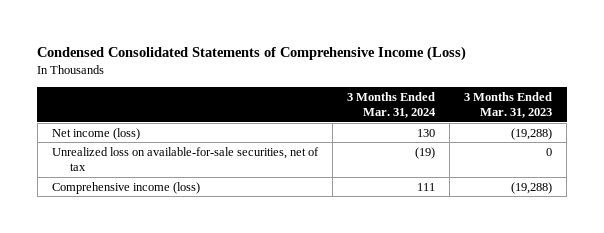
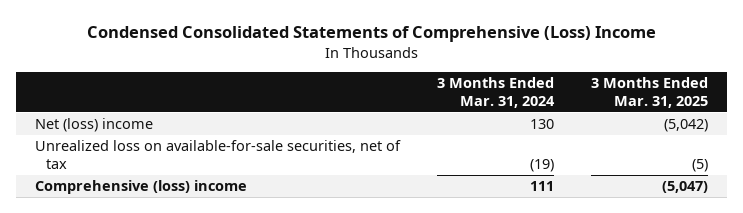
- Condensed Consolidated Statements of Comprehensive Income (Loss)
+ Condensed Consolidated Statements of Comprehensive (Loss) Income
- | 3 Months Ended Mar. 31, 2024 | 3 Months Ended Mar. 31, 2023
+ | 3 Months Ended Mar. 31, 2024 | 3 Months Ended Mar. 31, 2025
- Net income (loss) | 130 | (19,288)
+ Net (loss) income | 130 | (5,042)
- Comprehensive income (loss) | 111 | (19,288)
+ Comprehensive (loss) income | 111 | (5,047)

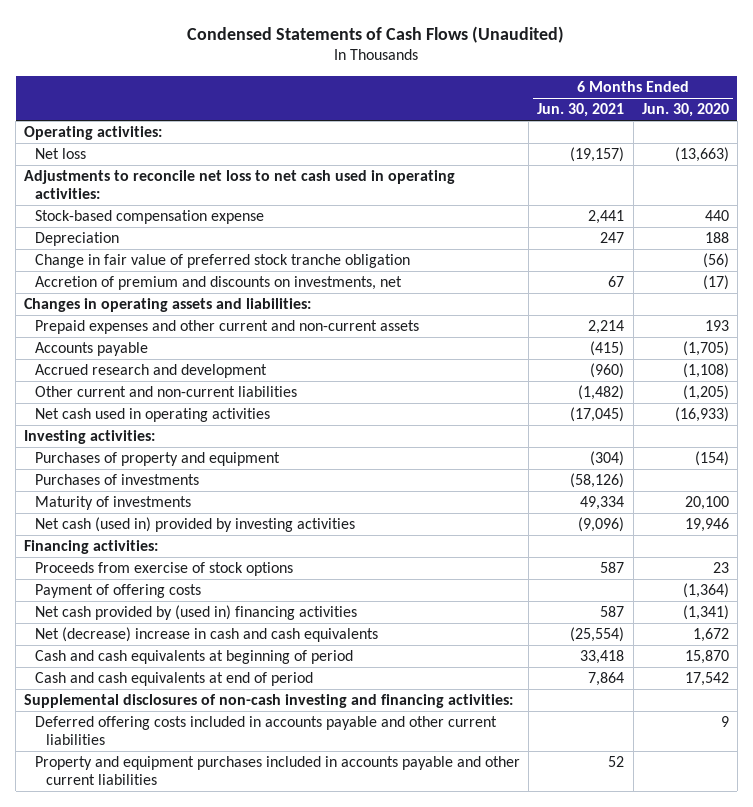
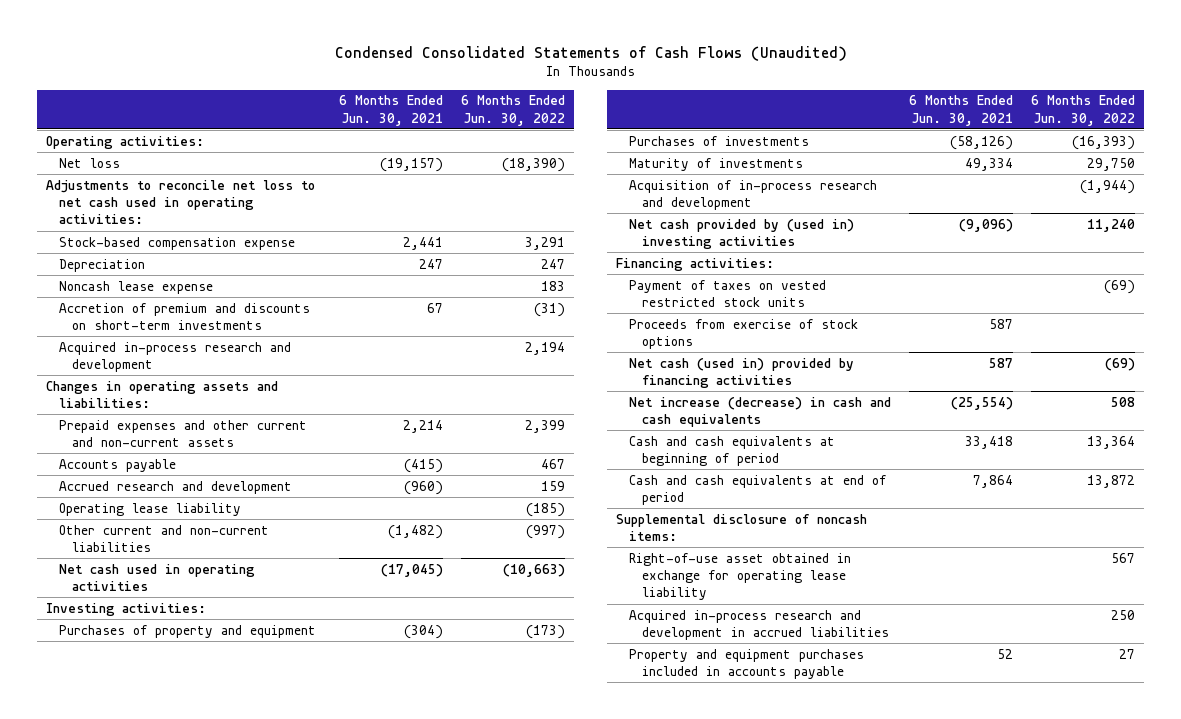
- Condensed Statements of Cash Flows (Unaudited)
+ Condensed Consolidated Statements of Cash Flows (Unaudited)
- | 6 Months Ended Jun. 30, 2021 | 6 Months Ended Jun. 30, 2020
+ | 6 Months Ended Jun. 30, 2021 | 6 Months Ended Jun. 30, 2022
- Change in fair value of preferred stock tranche obligation | | (56)
- Accretion of premium and discounts on investments, net | 67 | (17)
+ Noncash lease expense | | 183
+ Accretion of premium and discounts on short-term investments | 67 | (31)
+ Acquired in-process research and development | | 2,194
+ Operating lease liability | | (185)
- Net cash (used in) provided by investing activities | (9,096) | 19,946
+ Acquisition of in-process research and development | | (1,944)
+ Net cash provided by (used in) investing activities | (9,096) | 11,240
+ Payment of taxes on vested restricted stock units | | (69)
- Payment of offering costs | | (1,364)
- Net cash provided by (used in) financing activities | 587 | (1,341)
- Net (decrease) increase in cash and cash equivalents | (25,554) | 1,672
+ Net cash (used in) provided by financing activities | 587 | (69)
+ Net increase (decrease) in cash and cash equivalents | (25,554) | 508
- Supplemental disclosures of non-cash investing and financing activities:
- Deferred offering costs included in accounts payable and other current liabilities | | 9
- Property and equipment purchases included in accounts payable and other current liabilities | 52 |
+ Supplemental disclosure of noncash items:
+ Right-of-use asset obtained in exchange for operating lease liability | | 567
+ Acquired in-process research and development in accrued liabilities | | 250
+ Property and equipment purchases included in accounts payable | 52 | 27

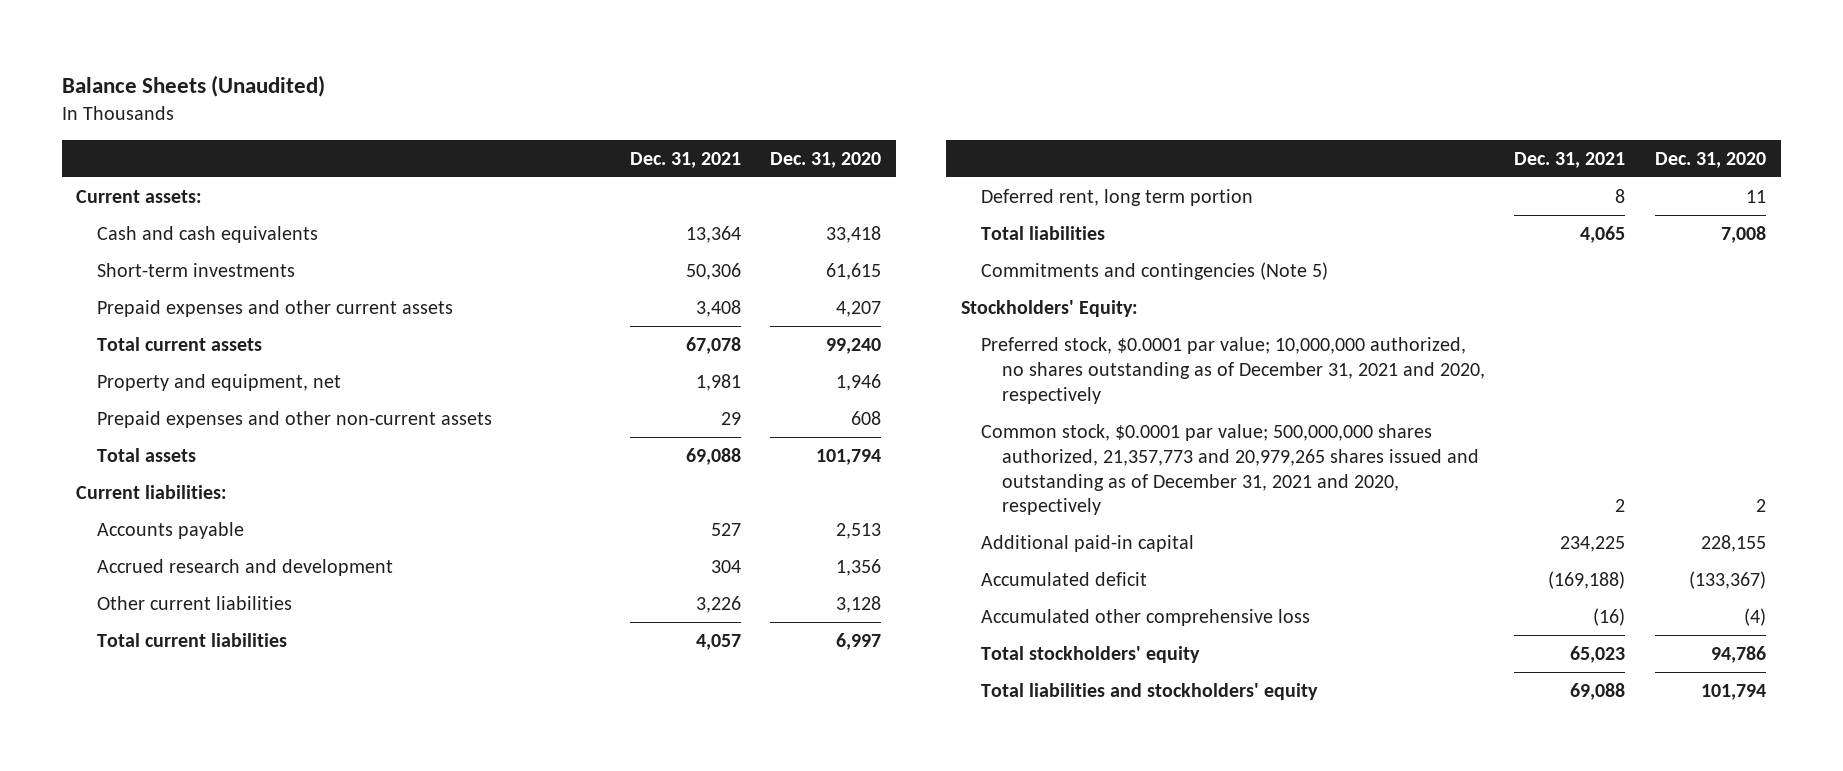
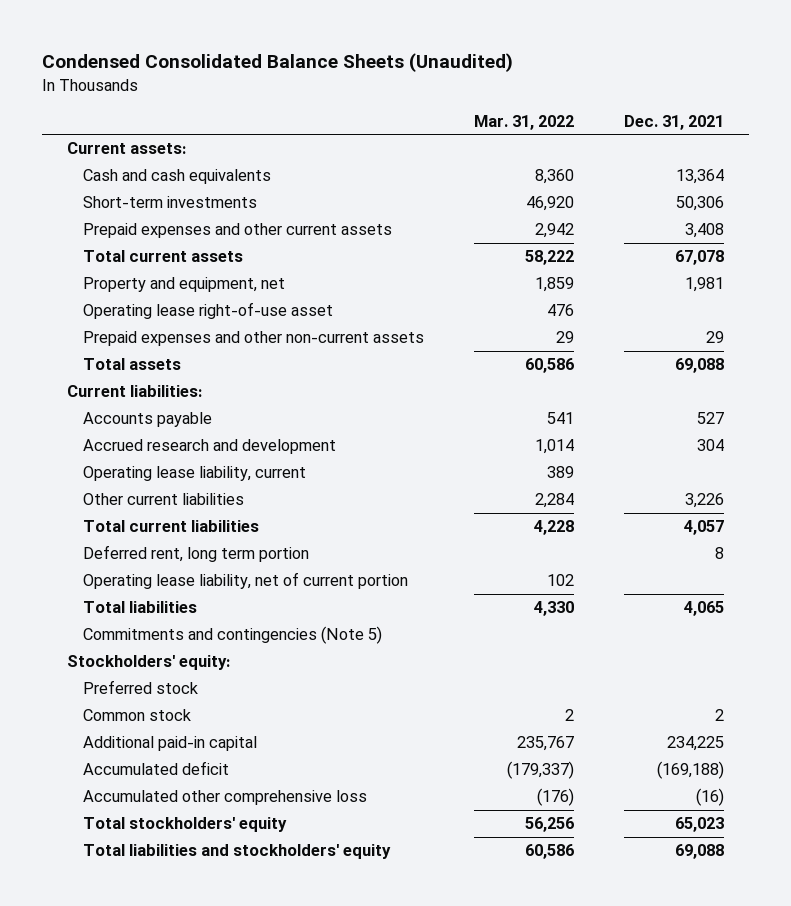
- Balance Sheets (Unaudited)
+ Condensed Consolidated Balance Sheets (Unaudited)
- | Dec. 31, 2021 | Dec. 31, 2020
+ | Mar. 31, 2022 | Dec. 31, 2021
+ Operating lease right-of-use asset | 476 |
+ Operating lease liability, current | 389 |
+ Operating lease liability, net of current portion | 102 |
- Stockholders' Equity:
- Preferred stock, $0.0001 par value; 10,000,000 authorized, no shares outstanding as of December 31, 2021 and 2020, respectively
- Common stock, $0.0001 par value; 500,000,000 shares authorized, 21,357,773 and 20,979,265 shares issued and outstanding as of December 31, 2021 and 2020, respectively | 2 | 2
+ Stockholders' equity:
+ Preferred stock
+ Common stock | 2 | 2

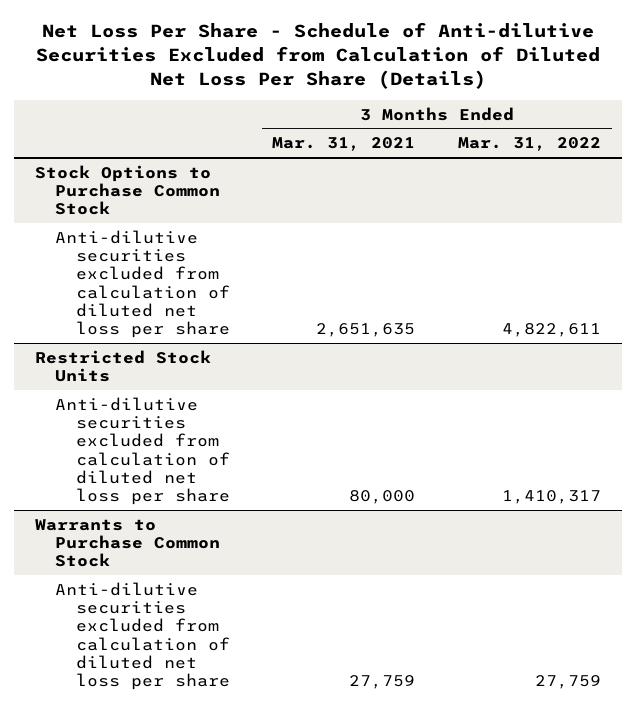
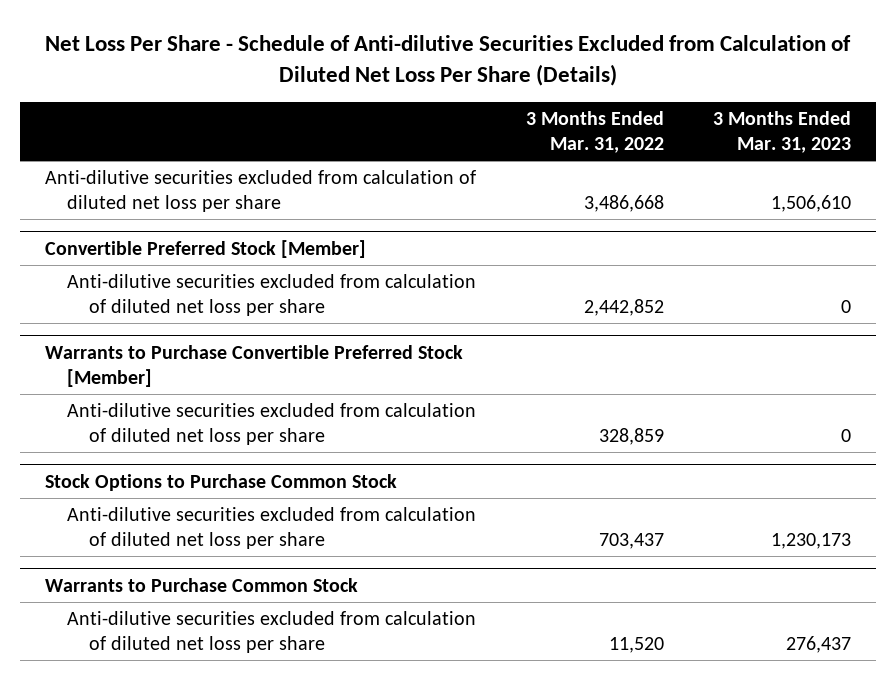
- | 3 Months Ended Mar. 31, 2021 | 3 Months Ended Mar. 31, 2022
+ | 3 Months Ended Mar. 31, 2022 | 3 Months Ended Mar. 31, 2023
+ Anti-dilutive securities excluded from calculation of diluted net loss per share | 3,486,668 | 1,506,610
+ Convertible Preferred Stock [Member]
+ Anti-dilutive securities excluded from calculation of diluted net loss per share | 2,442,852 | 0
+ Warrants to Purchase Convertible Preferred Stock [Member]
+ Anti-dilutive securities excluded from calculation of diluted net loss per share | 328,859 | 0
@ Stock Options to Purchase Common Stock
- Anti-dilutive securities excluded from calculation of diluted net loss per share | 2,651,635 | 4,822,611
- Restricted Stock Units
- Anti-dilutive securities excluded from calculation of diluted net loss per share | 80,000 | 1,410,317
@ Stock Options to Purchase Common Stock
+ Anti-dilutive securities excluded from calculation of diluted net loss per share | 703,437 | 1,230,173
@ Warrants to Purchase Common Stock
- Anti-dilutive securities excluded from calculation of diluted net loss per share | 27,759 | 27,759
+ Anti-dilutive securities excluded from calculation of diluted net loss per share | 11,520 | 276,437

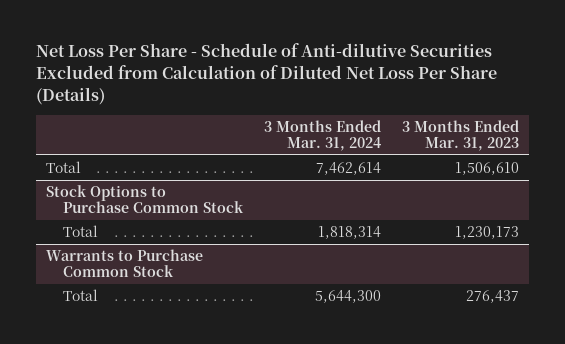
- | 3 Months Ended Mar. 31, 2022 | 3 Months Ended Mar. 31, 2023
+ | 3 Months Ended Mar. 31, 2024 | 3 Months Ended Mar. 31, 2023
- Anti-dilutive securities excluded from calculation of diluted net loss per share | 3,486,668 | 1,506,610
- Convertible Preferred Stock [Member]
- Anti-dilutive securities excluded from calculation of diluted net loss per share | 2,442,852 | 0
- Warrants to Purchase Convertible Preferred Stock [Member]
- Anti-dilutive securities excluded from calculation of diluted net loss per share | 328,859 | 0
+ Total | 7,462,614 | 1,506,610
@ Stock Options to Purchase Common Stock
- Anti-dilutive securities excluded from calculation of diluted net loss per share | 703,437 | 1,230,173
+ Total | 1,818,314 | 1,230,173
@ Warrants to Purchase Common Stock
- Anti-dilutive securities excluded from calculation of diluted net loss per share | 11,520 | 276,437
+ Total | 5,644,300 | 276,437

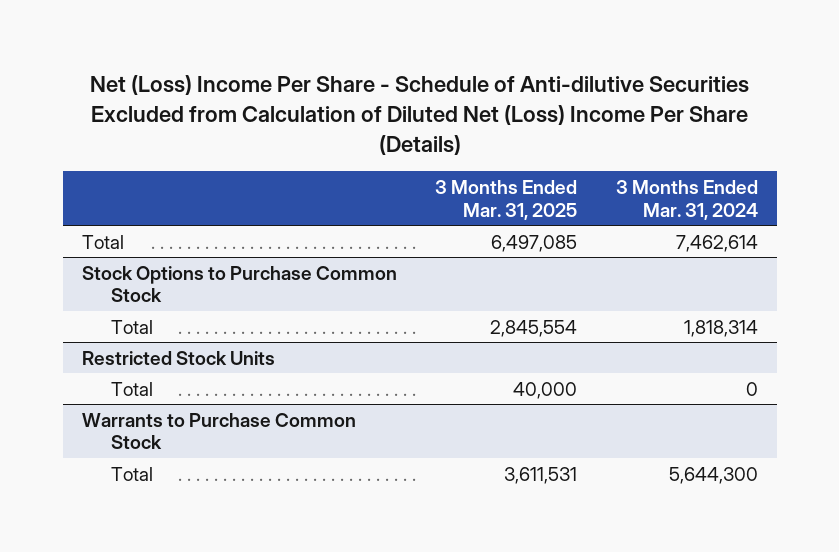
- Net Loss Per Share - Schedule of Anti-dilutive Securities Excluded from Calculation of Diluted Net Loss Per Share (Details)
+ Net (Loss) Income Per Share - Schedule of Anti-dilutive Securities Excluded from Calculation of Diluted Net (Loss) Income Per Share (Details)
- | 3 Months Ended Mar. 31, 2024 | 3 Months Ended Mar. 31, 2023
+ | 3 Months Ended Mar. 31, 2025 | 3 Months Ended Mar. 31, 2024
+ Restricted Stock Units
+ Total | 40,000 | 0

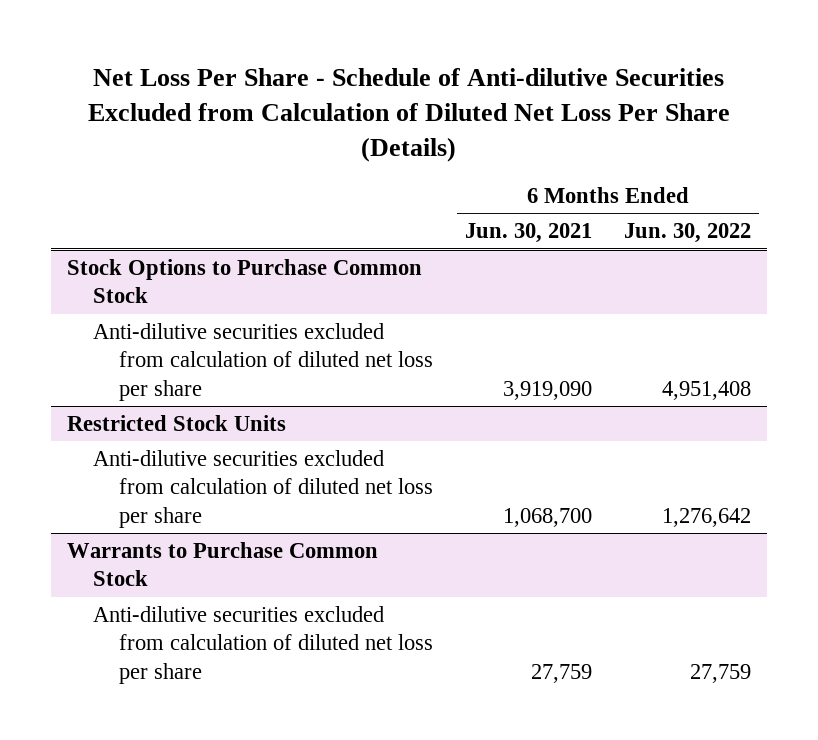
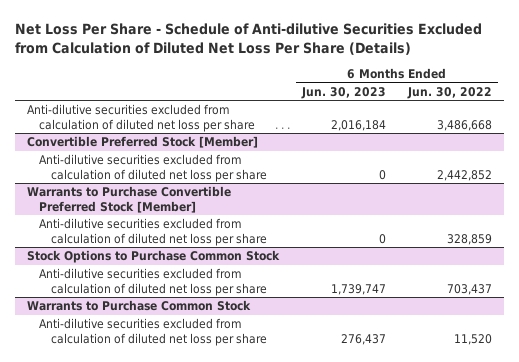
- | 6 Months Ended Jun. 30, 2021 | 6 Months Ended Jun. 30, 2022
+ | 6 Months Ended Jun. 30, 2023 | 6 Months Ended Jun. 30, 2022
+ Anti-dilutive securities excluded from calculation of diluted net loss per share | 2,016,184 | 3,486,668
+ Convertible Preferred Stock [Member]
+ Anti-dilutive securities excluded from calculation of diluted net loss per share | 0 | 2,442,852
+ Warrants to Purchase Convertible Preferred Stock [Member]
+ Anti-dilutive securities excluded from calculation of diluted net loss per share | 0 | 328,859
@ Stock Options to Purchase Common Stock
- Anti-dilutive securities excluded from calculation of diluted net loss per share | 3,919,090 | 4,951,408
- Restricted Stock Units
- Anti-dilutive securities excluded from calculation of diluted net loss per share | 1,068,700 | 1,276,642
@ Stock Options to Purchase Common Stock
+ Anti-dilutive securities excluded from calculation of diluted net loss per share | 1,739,747 | 703,437
@ Warrants to Purchase Common Stock
- Anti-dilutive securities excluded from calculation of diluted net loss per share | 27,759 | 27,759
+ Anti-dilutive securities excluded from calculation of diluted net loss per share | 276,437 | 11,520

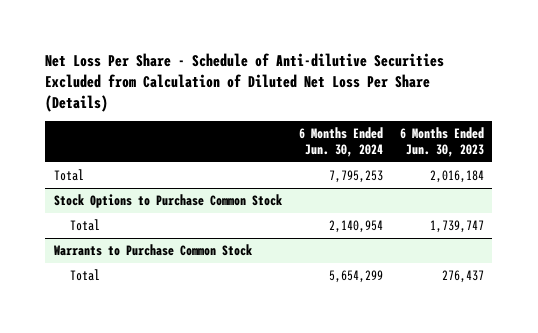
- | 6 Months Ended Jun. 30, 2023 | 6 Months Ended Jun. 30, 2022
+ | 6 Months Ended Jun. 30, 2024 | 6 Months Ended Jun. 30, 2023
- Anti-dilutive securities excluded from calculation of diluted net loss per share | 2,016,184 | 3,486,668
- Convertible Preferred Stock [Member]
- Anti-dilutive securities excluded from calculation of diluted net loss per share | 0 | 2,442,852
- Warrants to Purchase Convertible Preferred Stock [Member]
- Anti-dilutive securities excluded from calculation of diluted net loss per share | 0 | 328,859
+ Total | 7,795,253 | 2,016,184
@ Stock Options to Purchase Common Stock
- Anti-dilutive securities excluded from calculation of diluted net loss per share | 1,739,747 | 703,437
+ Total | 2,140,954 | 1,739,747
@ Warrants to Purchase Common Stock
- Anti-dilutive securities excluded from calculation of diluted net loss per share | 276,437 | 11,520
+ Total | 5,654,299 | 276,437

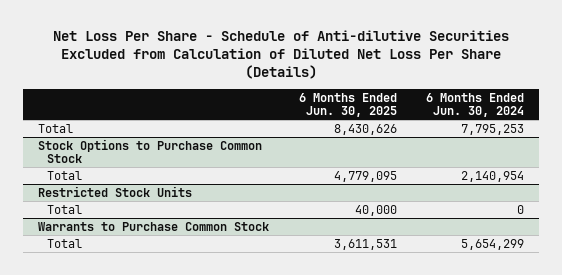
- | 6 Months Ended Jun. 30, 2024 | 6 Months Ended Jun. 30, 2023
+ | 6 Months Ended Jun. 30, 2025 | 6 Months Ended Jun. 30, 2024
+ Restricted Stock Units
+ Total | 40,000 | 0

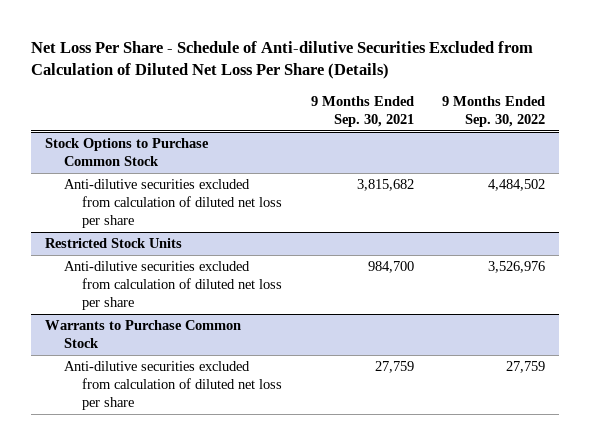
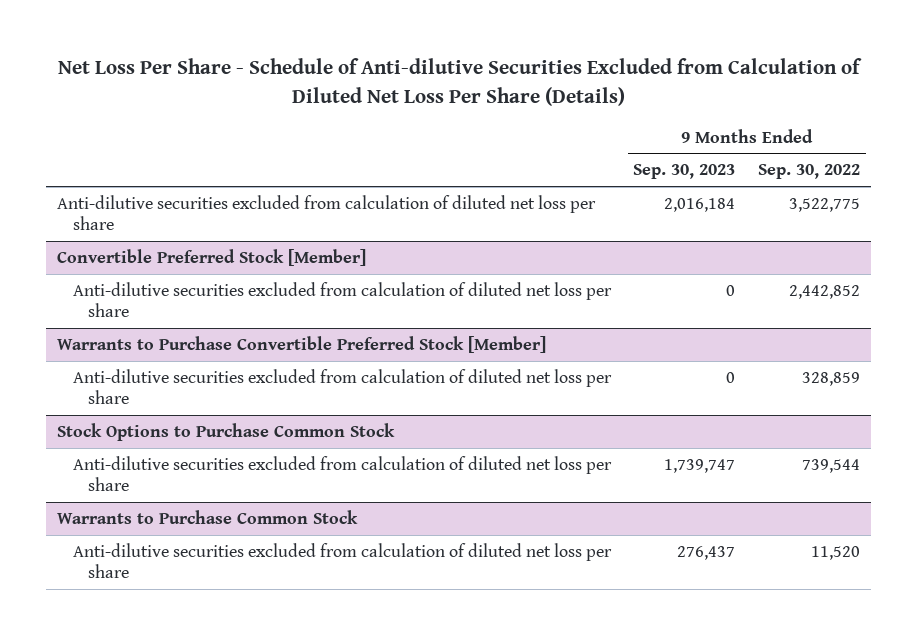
- | 9 Months Ended Sep. 30, 2021 | 9 Months Ended Sep. 30, 2022
+ | 9 Months Ended Sep. 30, 2023 | 9 Months Ended Sep. 30, 2022
+ Anti-dilutive securities excluded from calculation of diluted net loss per share | 2,016,184 | 3,522,775
+ Convertible Preferred Stock [Member]
+ Anti-dilutive securities excluded from calculation of diluted net loss per share | 0 | 2,442,852
+ Warrants to Purchase Convertible Preferred Stock [Member]
+ Anti-dilutive securities excluded from calculation of diluted net loss per share | 0 | 328,859
@ Stock Options to Purchase Common Stock
- Anti-dilutive securities excluded from calculation of diluted net loss per share | 3,815,682 | 4,484,502
- Restricted Stock Units
- Anti-dilutive securities excluded from calculation of diluted net loss per share | 984,700 | 3,526,976
@ Stock Options to Purchase Common Stock
+ Anti-dilutive securities excluded from calculation of diluted net loss per share | 1,739,747 | 739,544
@ Warrants to Purchase Common Stock
- Anti-dilutive securities excluded from calculation of diluted net loss per share | 27,759 | 27,759
+ Anti-dilutive securities excluded from calculation of diluted net loss per share | 276,437 | 11,520

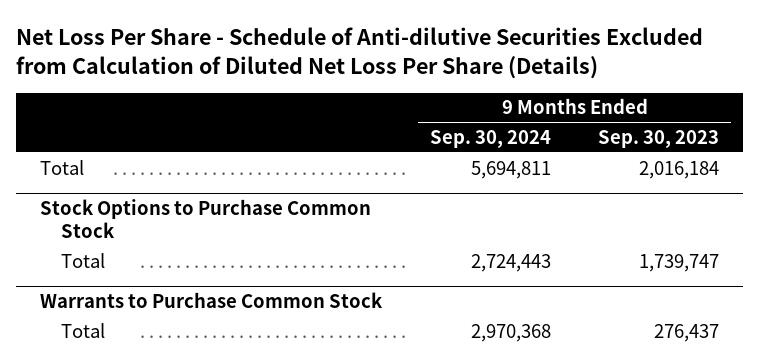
- | 9 Months Ended Sep. 30, 2023 | 9 Months Ended Sep. 30, 2022
+ | 9 Months Ended Sep. 30, 2024 | 9 Months Ended Sep. 30, 2023
- Anti-dilutive securities excluded from calculation of diluted net loss per share | 2,016,184 | 3,522,775
- Convertible Preferred Stock [Member]
- Anti-dilutive securities excluded from calculation of diluted net loss per share | 0 | 2,442,852
- Warrants to Purchase Convertible Preferred Stock [Member]
- Anti-dilutive securities excluded from calculation of diluted net loss per share | 0 | 328,859
+ Total | 5,694,811 | 2,016,184
@ Stock Options to Purchase Common Stock
- Anti-dilutive securities excluded from calculation of diluted net loss per share | 1,739,747 | 739,544
+ Total | 2,724,443 | 1,739,747
@ Warrants to Purchase Common Stock
- Anti-dilutive securities excluded from calculation of diluted net loss per share | 276,437 | 11,520
+ Total | 2,970,368 | 276,437

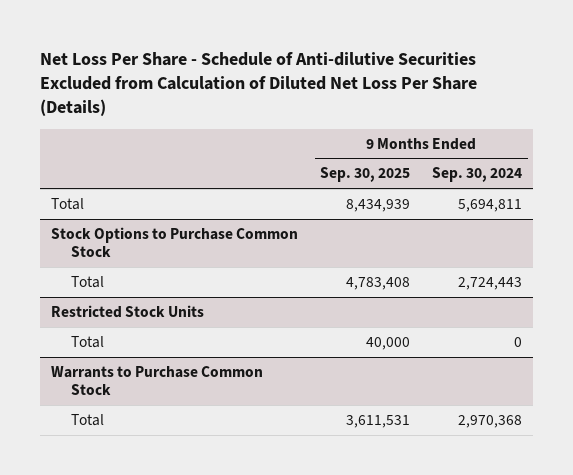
- | 9 Months Ended Sep. 30, 2024 | 9 Months Ended Sep. 30, 2023
+ | 9 Months Ended Sep. 30, 2025 | 9 Months Ended Sep. 30, 2024
+ Restricted Stock Units
+ Total | 40,000 | 0

